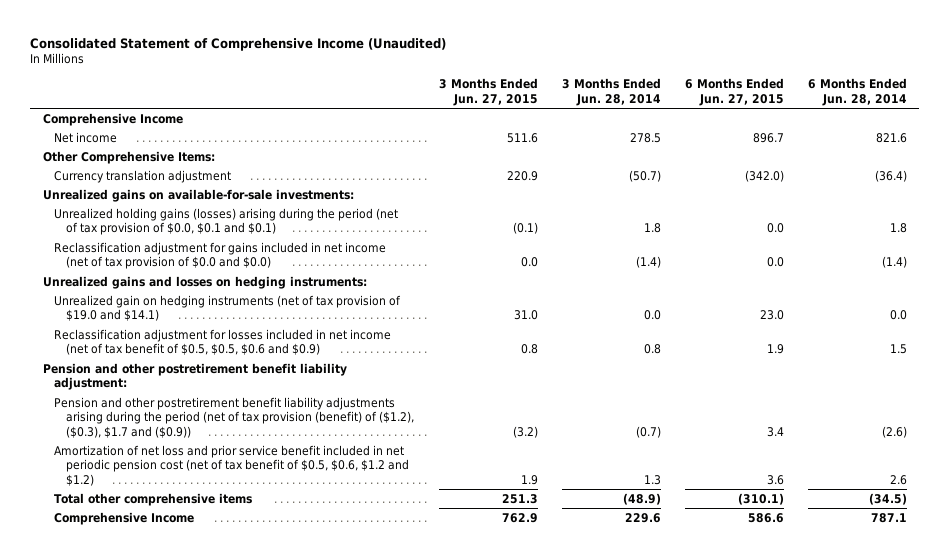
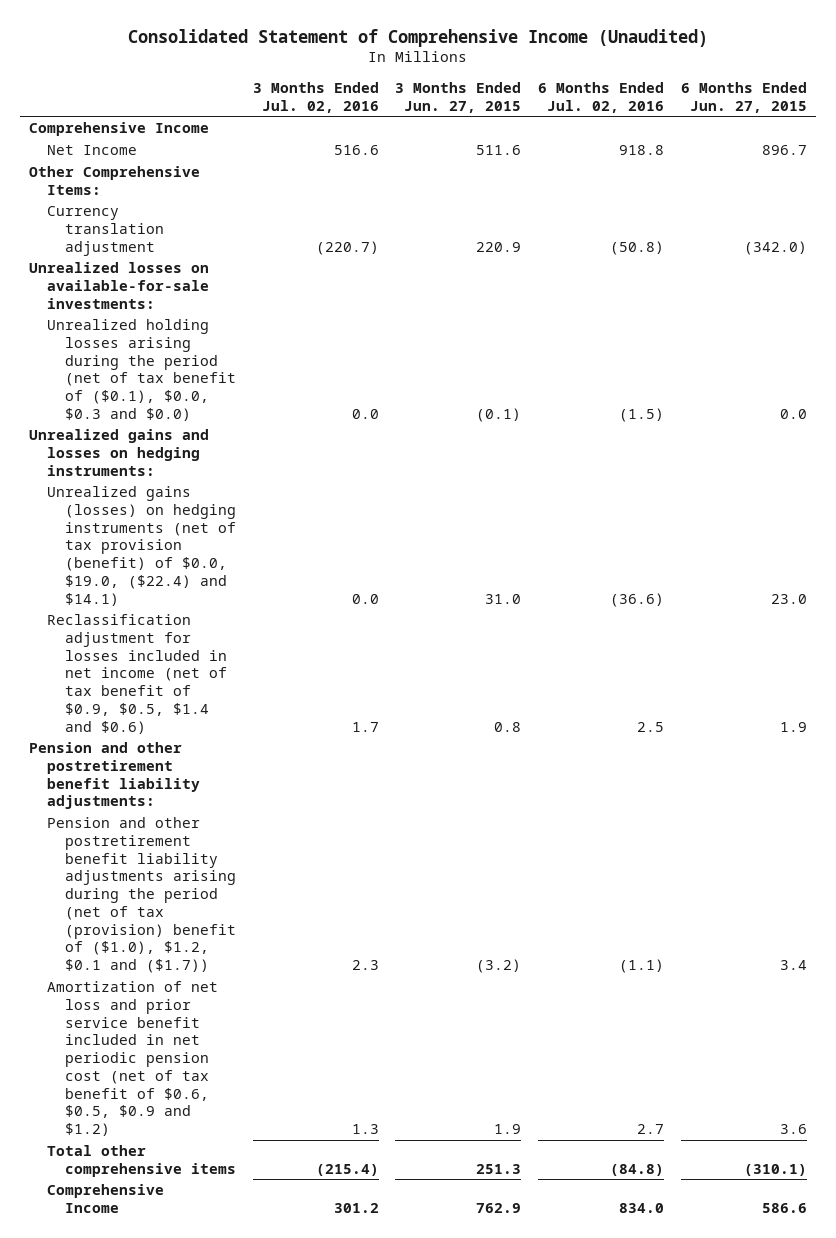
- | 3 Months Ended Jun. 27, 2015 | 3 Months Ended Jun. 28, 2014 | 6 Months Ended Jun. 27, 2015 | 6 Months Ended Jun. 28, 2014
+ | 3 Months Ended Jul. 02, 2016 | 3 Months Ended Jun. 27, 2015 | 6 Months Ended Jul. 02, 2016 | 6 Months Ended Jun. 27, 2015
- Net income | 511.6 | 278.5 | 896.7 | 821.6
+ Net Income | 516.6 | 511.6 | 918.8 | 896.7
- Unrealized gains on available-for-sale investments:
- Unrealized holding gains (losses) arising during the period (net of tax provision of $0.0, $0.1 and $0.1) | (0.1) | 1.8 | 0.0 | 1.8
- Reclassification adjustment for gains included in net income (net of tax provision of $0.0 and $0.0) | 0.0 | (1.4) | 0.0 | (1.4)
+ Unrealized losses on available-for-sale investments:
+ Unrealized holding losses arising during the period (net of tax benefit of ($0.1), $0.0, $0.3 and $0.0) | 0.0 | (0.1) | (1.5) | 0.0
- Unrealized gain on hedging instruments (net of tax provision of $19.0 and $14.1) | 31.0 | 0.0 | 23.0 | 0.0
- Reclassification adjustment for losses included in net income (net of tax benefit of $0.5, $0.5, $0.6 and $0.9) | 0.8 | 0.8 | 1.9 | 1.5
- Pension and other postretirement benefit liability adjustment:
- Pension and other postretirement benefit liability adjustments arising during the period (net of tax provision (benefit) of ($1.2), ($0.3), $1.7 and ($0.9)) | (3.2) | (0.7) | 3.4 | (2.6)
- Amortization of net loss and prior service benefit included in net periodic pension cost (net of tax benefit of $0.5, $0.6, $1.2 and $1.2) | 1.9 | 1.3 | 3.6 | 2.6
+ Unrealized gains (losses) on hedging instruments (net of tax provision (benefit) of $0.0, $19.0, ($22.4) and $14.1) | 0.0 | 31.0 | (36.6) | 23.0
+ Reclassification adjustment for losses included in net income (net of tax benefit of $0.9, $0.5, $1.4 and $0.6) | 1.7 | 0.8 | 2.5 | 1.9
+ Pension and other postretirement benefit liability adjustments:
+ Pension and other postretirement benefit liability adjustments arising during the period (net of tax (provision) benefit of ($1.0), $1.2, $0.1 and ($1.7)) | 2.3 | (3.2) | (1.1) | 3.4
+ Amortization of net loss and prior service benefit included in net periodic pension cost (net of tax benefit of $0.6, $0.5, $0.9 and $1.2) | 1.3 | 1.9 | 2.7 | 3.6

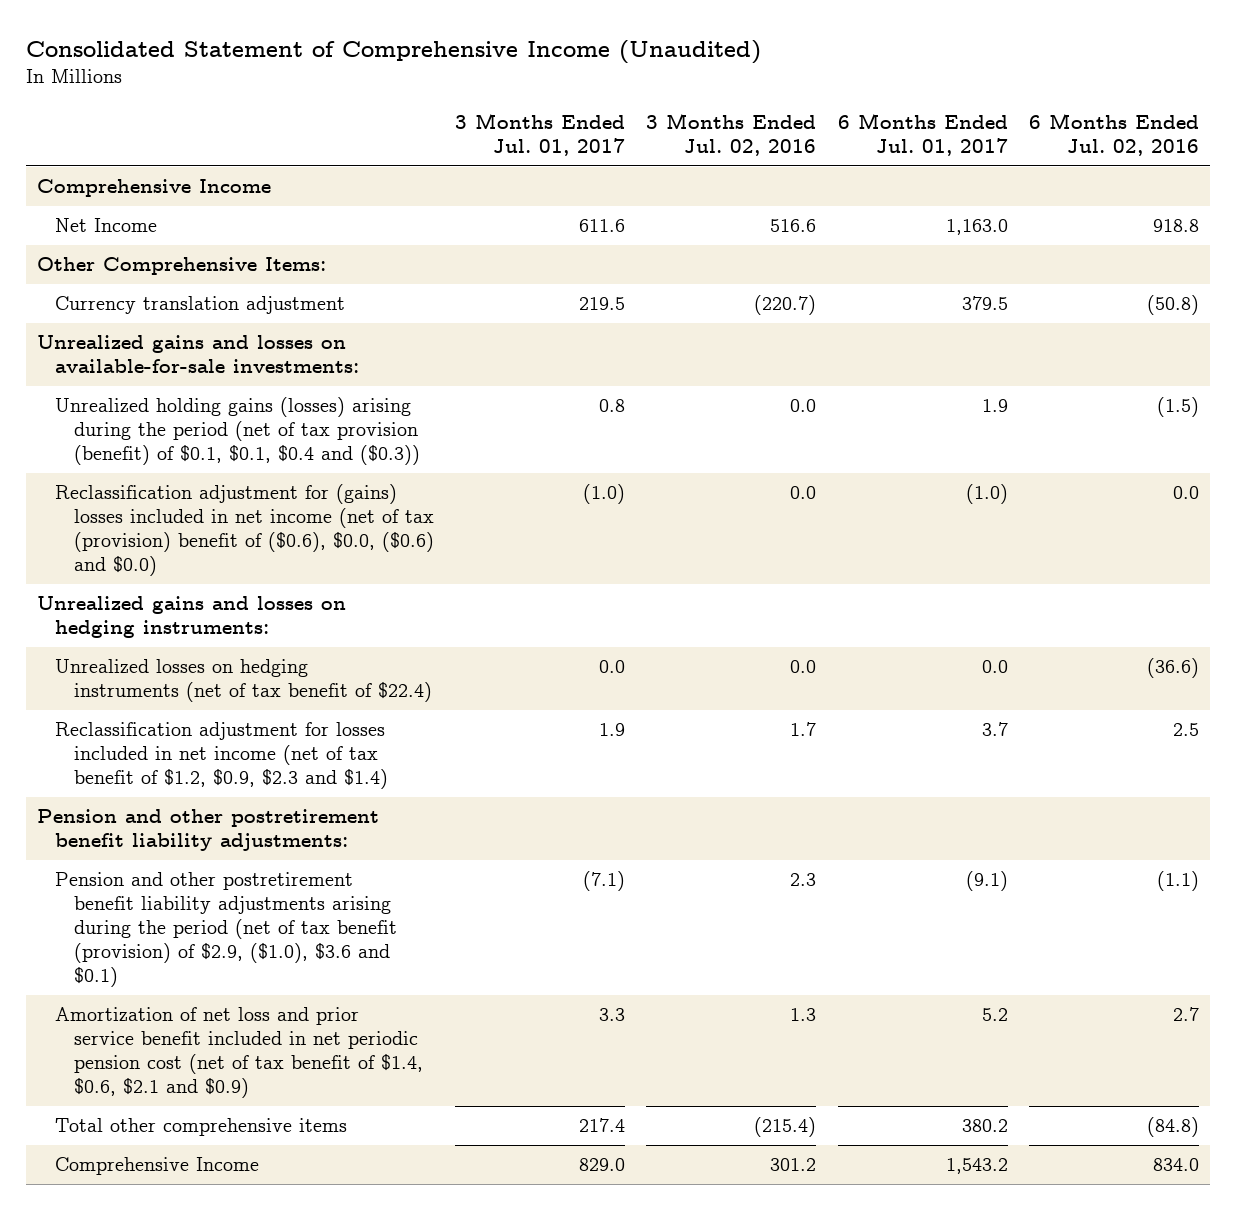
- | 3 Months Ended Jul. 02, 2016 | 3 Months Ended Jun. 27, 2015 | 6 Months Ended Jul. 02, 2016 | 6 Months Ended Jun. 27, 2015
+ | 3 Months Ended Jul. 01, 2017 | 3 Months Ended Jul. 02, 2016 | 6 Months Ended Jul. 01, 2017 | 6 Months Ended Jul. 02, 2016
- Unrealized losses on available-for-sale investments:
- Unrealized holding losses arising during the period (net of tax benefit of ($0.1), $0.0, $0.3 and $0.0) | 0.0 | (0.1) | (1.5) | 0.0
+ Unrealized gains and losses on available-for-sale investments:
+ Unrealized holding gains (losses) arising during the period (net of tax provision (benefit) of $0.1, $0.1, $0.4 and ($0.3)) | 0.8 | 0.0 | 1.9 | (1.5)
+ Reclassification adjustment for (gains) losses included in net income (net of tax (provision) benefit of ($0.6), $0.0, ($0.6) and $0.0) | (1.0) | 0.0 | (1.0) | 0.0
- Unrealized gains (losses) on hedging instruments (net of tax provision (benefit) of $0.0, $19.0, ($22.4) and $14.1) | 0.0 | 31.0 | (36.6) | 23.0
- Reclassification adjustment for losses included in net income (net of tax benefit of $0.9, $0.5, $1.4 and $0.6) | 1.7 | 0.8 | 2.5 | 1.9
+ Unrealized losses on hedging instruments (net of tax benefit of $22.4) | 0.0 | 0.0 | 0.0 | (36.6)
+ Reclassification adjustment for losses included in net income (net of tax benefit of $1.2, $0.9, $2.3 and $1.4) | 1.9 | 1.7 | 3.7 | 2.5
- Pension and other postretirement benefit liability adjustments arising during the period (net of tax (provision) benefit of ($1.0), $1.2, $0.1 and ($1.7)) | 2.3 | (3.2) | (1.1) | 3.4
- Amortization of net loss and prior service benefit included in net periodic pension cost (net of tax benefit of $0.6, $0.5, $0.9 and $1.2) | 1.3 | 1.9 | 2.7 | 3.6
+ Pension and other postretirement benefit liability adjustments arising during the period (net of tax benefit (provision) of $2.9, ($1.0), $3.6 and $0.1) | (7.1) | 2.3 | (9.1) | (1.1)
+ Amortization of net loss and prior service benefit included in net periodic pension cost (net of tax benefit of $1.4, $0.6, $2.1 and $0.9) | 3.3 | 1.3 | 5.2 | 2.7

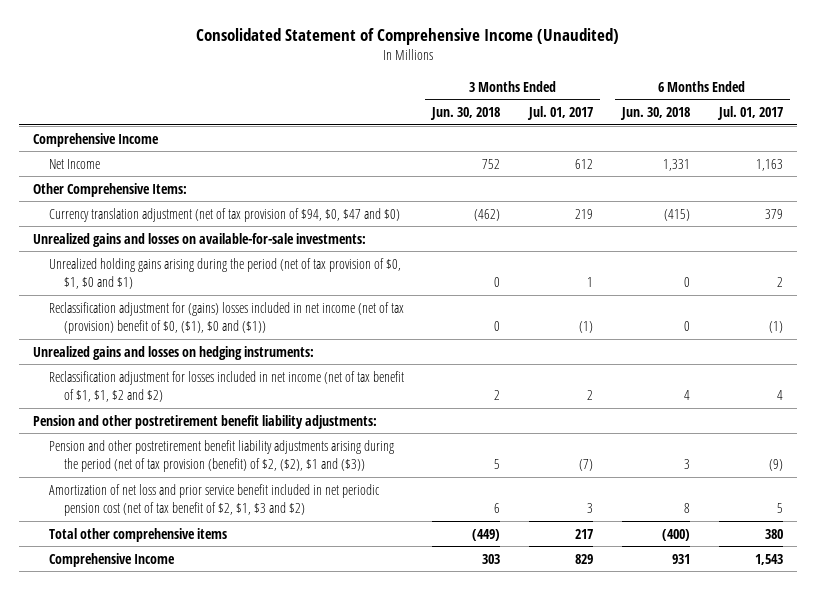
- | 3 Months Ended Jul. 01, 2017 | 3 Months Ended Jul. 02, 2016 | 6 Months Ended Jul. 01, 2017 | 6 Months Ended Jul. 02, 2016
+ | 3 Months Ended Jun. 30, 2018 | 3 Months Ended Jul. 01, 2017 | 6 Months Ended Jun. 30, 2018 | 6 Months Ended Jul. 01, 2017
- Net Income | 611.6 | 516.6 | 1,163.0 | 918.8
+ Net Income | 752 | 612 | 1,331 | 1,163
- Currency translation adjustment | 219.5 | (220.7) | 379.5 | (50.8)
+ Currency translation adjustment (net of tax provision of $94, $0, $47 and $0) | (462) | 219 | (415) | 379
- Unrealized holding gains (losses) arising during the period (net of tax provision (benefit) of $0.1, $0.1, $0.4 and ($0.3)) | 0.8 | 0.0 | 1.9 | (1.5)
- Reclassification adjustment for (gains) losses included in net income (net of tax (provision) benefit of ($0.6), $0.0, ($0.6) and $0.0) | (1.0) | 0.0 | (1.0) | 0.0
+ Unrealized holding gains arising during the period (net of tax provision of $0, $1, $0 and $1) | 0 | 1 | 0 | 2
+ Reclassification adjustment for (gains) losses included in net income (net of tax (provision) benefit of $0, ($1), $0 and ($1)) | 0 | (1) | 0 | (1)
- Unrealized losses on hedging instruments (net of tax benefit of $22.4) | 0.0 | 0.0 | 0.0 | (36.6)
- Reclassification adjustment for losses included in net income (net of tax benefit of $1.2, $0.9, $2.3 and $1.4) | 1.9 | 1.7 | 3.7 | 2.5
+ Reclassification adjustment for losses included in net income (net of tax benefit of $1, $1, $2 and $2) | 2 | 2 | 4 | 4
- Pension and other postretirement benefit liability adjustments arising during the period (net of tax benefit (provision) of $2.9, ($1.0), $3.6 and $0.1) | (7.1) | 2.3 | (9.1) | (1.1)
- Amortization of net loss and prior service benefit included in net periodic pension cost (net of tax benefit of $1.4, $0.6, $2.1 and $0.9) | 3.3 | 1.3 | 5.2 | 2.7
- Total other comprehensive items | 217.4 | (215.4) | 380.2 | (84.8)
- Comprehensive Income | 829.0 | 301.2 | 1,543.2 | 834.0
+ Pension and other postretirement benefit liability adjustments arising during the period (net of tax provision (benefit) of $2, ($2), $1 and ($3)) | 5 | (7) | 3 | (9)
+ Amortization of net loss and prior service benefit included in net periodic pension cost (net of tax benefit of $2, $1, $3 and $2) | 6 | 3 | 8 | 5
+ Total other comprehensive items | (449) | 217 | (400) | 380
+ Comprehensive Income | 303 | 829 | 931 | 1,543

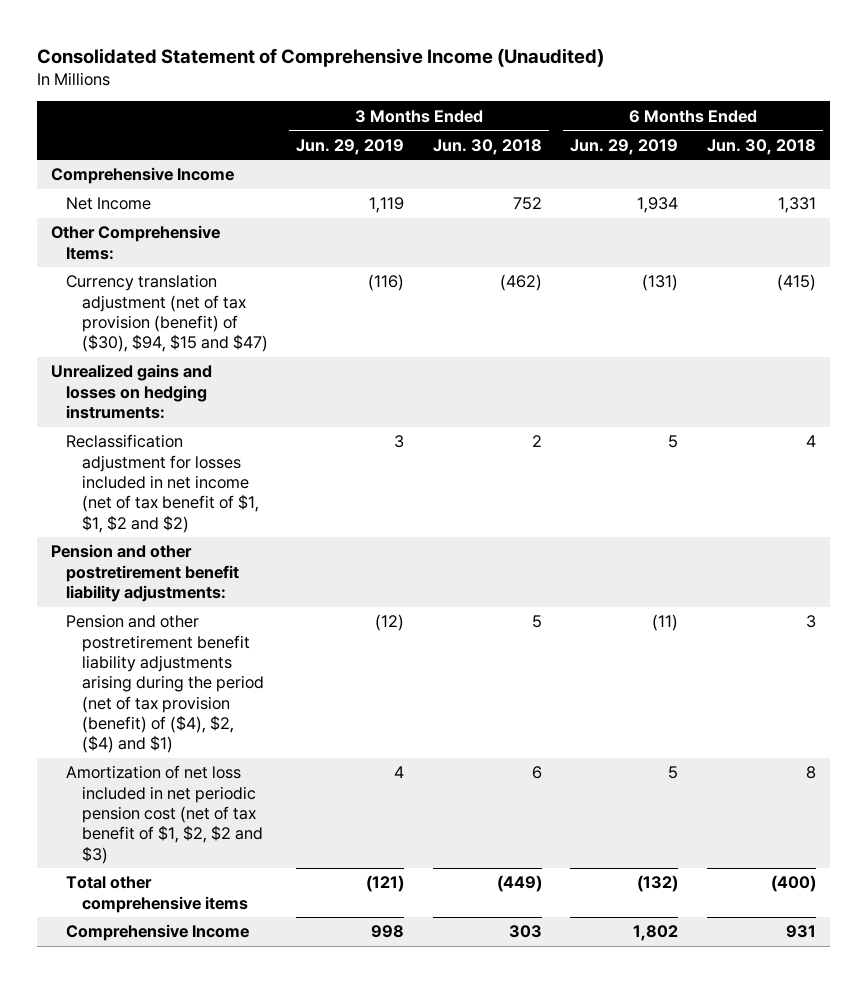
- | 3 Months Ended Jun. 30, 2018 | 3 Months Ended Jul. 01, 2017 | 6 Months Ended Jun. 30, 2018 | 6 Months Ended Jul. 01, 2017
+ | 3 Months Ended Jun. 29, 2019 | 3 Months Ended Jun. 30, 2018 | 6 Months Ended Jun. 29, 2019 | 6 Months Ended Jun. 30, 2018
- Currency translation adjustment (net of tax provision of $94, $0, $47 and $0) | (462) | 219 | (415) | 379
- Unrealized gains and losses on available-for-sale investments:
- Unrealized holding gains arising during the period (net of tax provision of $0, $1, $0 and $1) | 0 | 1 | 0 | 2
- Reclassification adjustment for (gains) losses included in net income (net of tax (provision) benefit of $0, ($1), $0 and ($1)) | 0 | (1) | 0 | (1)
+ Currency translation adjustment (net of tax provision (benefit) of ($30), $94, $15 and $47) | (116) | (462) | (131) | (415)
- Pension and other postretirement benefit liability adjustments arising during the period (net of tax provision (benefit) of $2, ($2), $1 and ($3)) | 5 | (7) | 3 | (9)
- Amortization of net loss and prior service benefit included in net periodic pension cost (net of tax benefit of $2, $1, $3 and $2) | 6 | 3 | 8 | 5
+ Pension and other postretirement benefit liability adjustments arising during the period (net of tax provision (benefit) of ($4), $2, ($4) and $1) | (12) | 5 | (11) | 3
+ Amortization of net loss included in net periodic pension cost (net of tax benefit of $1, $2, $2 and $3) | 4 | 6 | 5 | 8

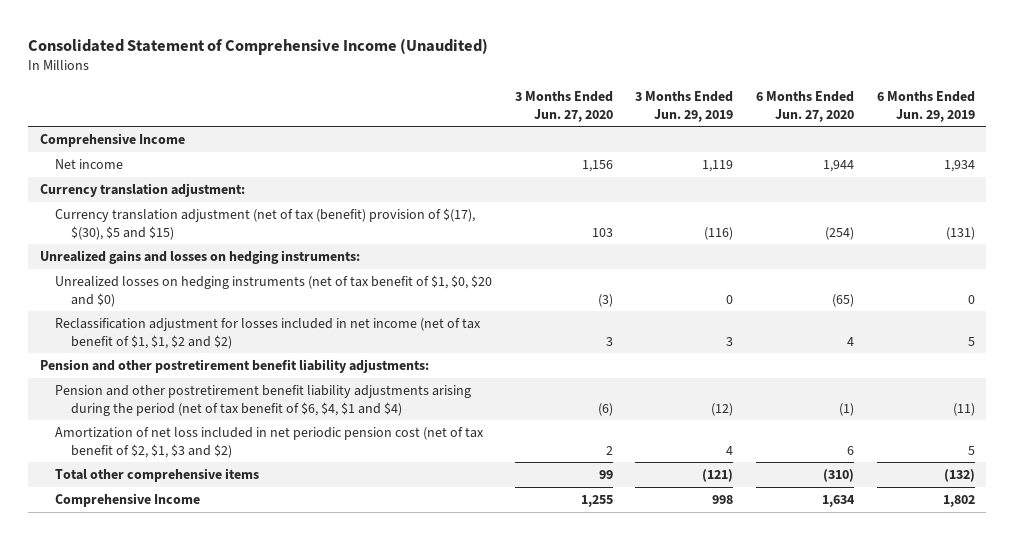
- | 3 Months Ended Jun. 29, 2019 | 3 Months Ended Jun. 30, 2018 | 6 Months Ended Jun. 29, 2019 | 6 Months Ended Jun. 30, 2018
+ | 3 Months Ended Jun. 27, 2020 | 3 Months Ended Jun. 29, 2019 | 6 Months Ended Jun. 27, 2020 | 6 Months Ended Jun. 29, 2019
- Net Income | 1,119 | 752 | 1,934 | 1,331
- Other Comprehensive Items:
- Currency translation adjustment (net of tax provision (benefit) of ($30), $94, $15 and $47) | (116) | (462) | (131) | (415)
+ Net income | 1,156 | 1,119 | 1,944 | 1,934
+ Currency translation adjustment:
+ Currency translation adjustment (net of tax (benefit) provision of $(17), $(30), $5 and $15) | 103 | (116) | (254) | (131)
+ Unrealized losses on hedging instruments (net of tax benefit of $1, $0, $20 and $0) | (3) | 0 | (65) | 0
- Pension and other postretirement benefit liability adjustments arising during the period (net of tax provision (benefit) of ($4), $2, ($4) and $1) | (12) | 5 | (11) | 3
- Amortization of net loss included in net periodic pension cost (net of tax benefit of $1, $2, $2 and $3) | 4 | 6 | 5 | 8
+ Pension and other postretirement benefit liability adjustments arising during the period (net of tax benefit of $6, $4, $1 and $4) | (6) | (12) | (1) | (11)
+ Amortization of net loss included in net periodic pension cost (net of tax benefit of $2, $1, $3 and $2) | 2 | 4 | 6 | 5

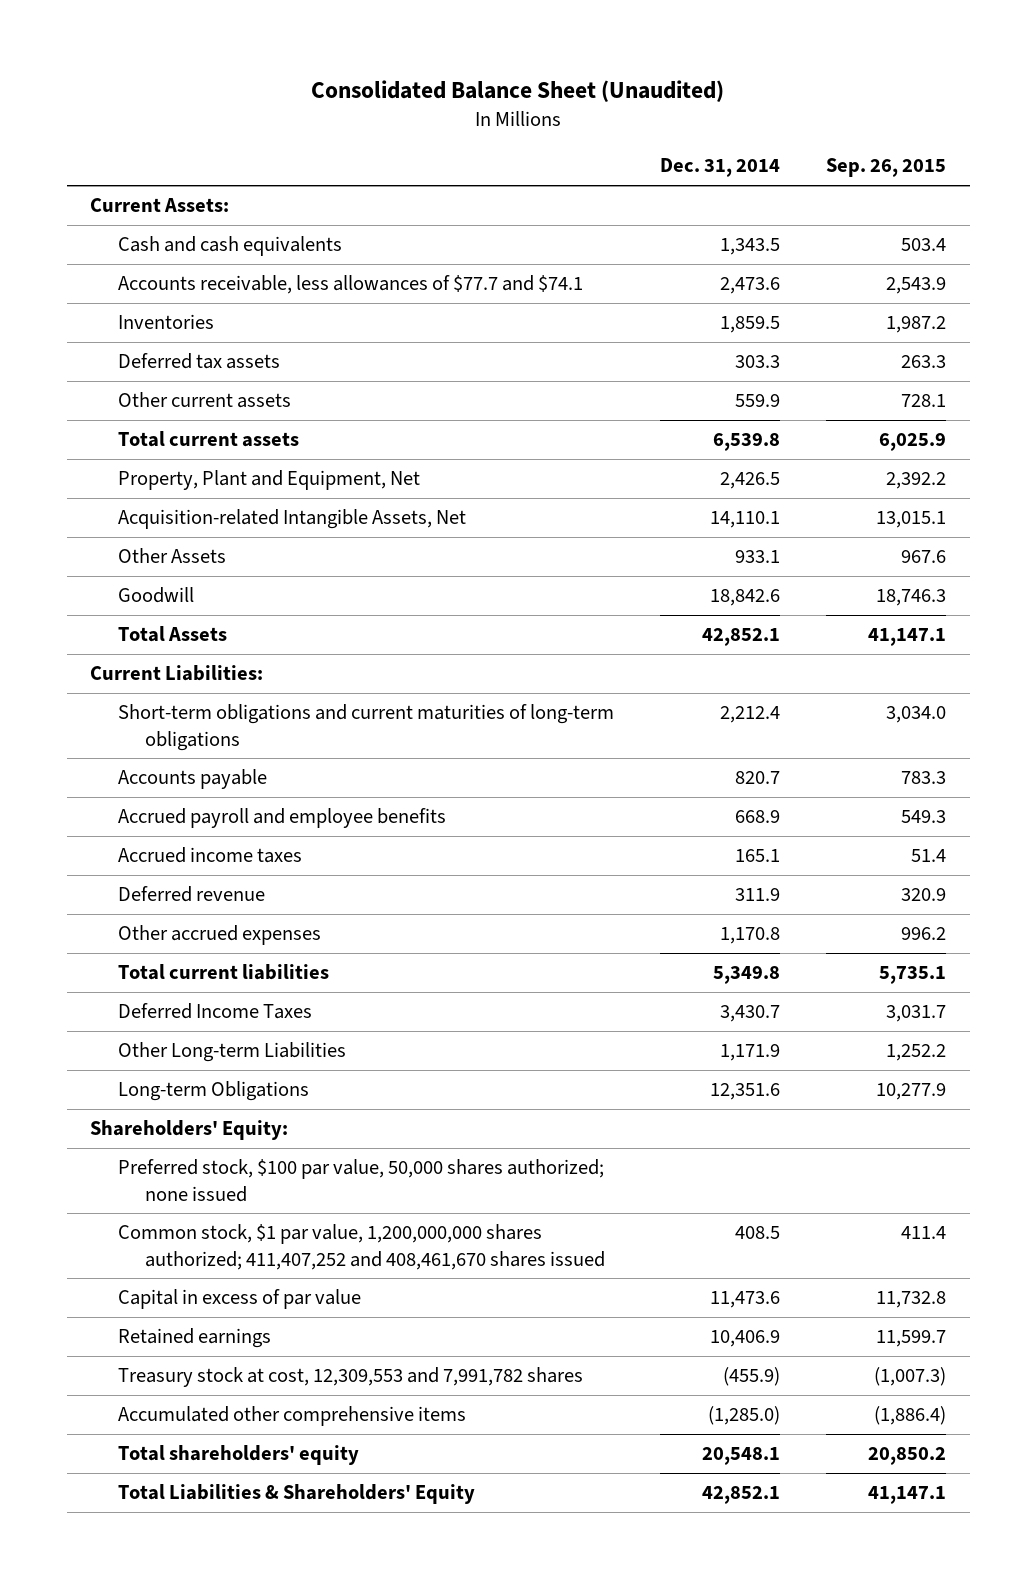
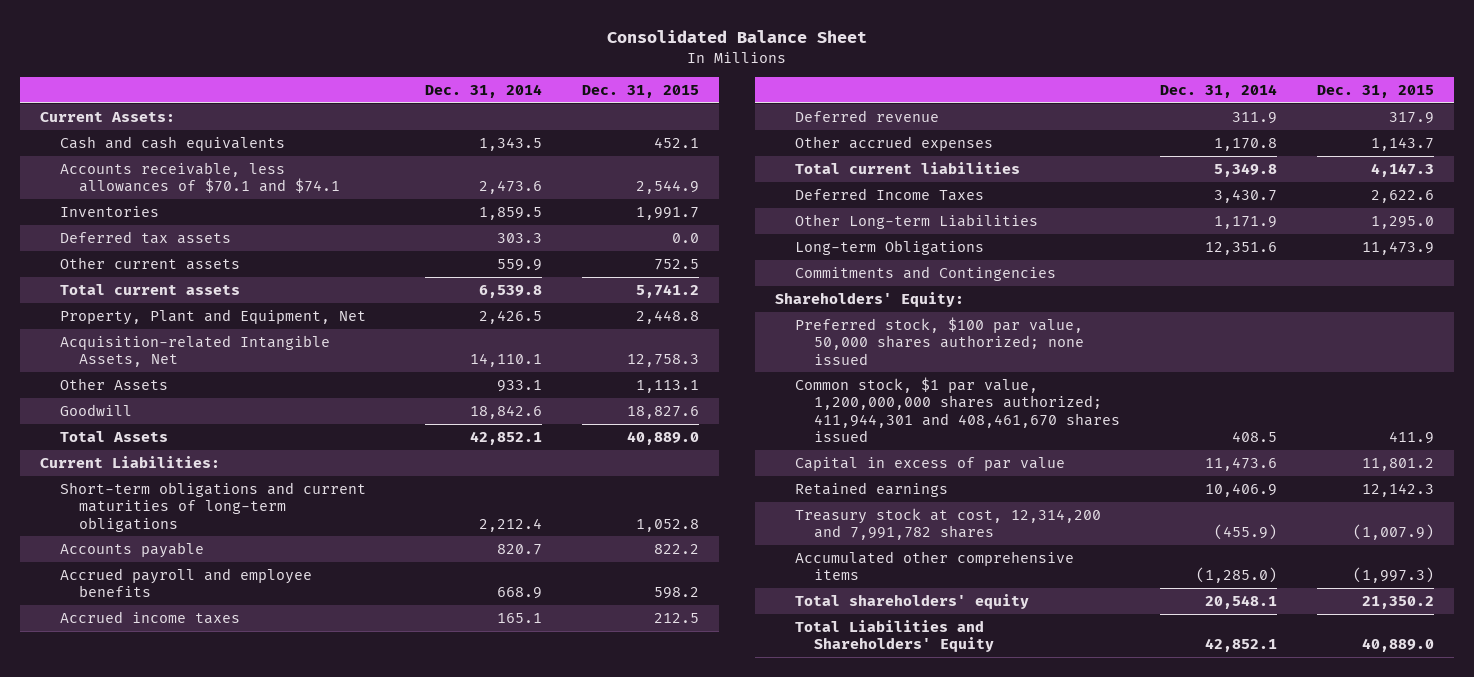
- Consolidated Balance Sheet (Unaudited)
+ Consolidated Balance Sheet
- | Dec. 31, 2014 | Sep. 26, 2015
+ | Dec. 31, 2014 | Dec. 31, 2015
- Accounts receivable, less allowances of $77.7 and $74.1 | 2,473.6 | 2,543.9
+ Accounts receivable, less allowances of $70.1 and $74.1 | 2,473.6 | 2,544.9
+ Commitments and Contingencies
- Common stock, $1 par value, 1,200,000,000 shares authorized; 411,407,252 and 408,461,670 shares issued | 408.5 | 411.4
+ Common stock, $1 par value, 1,200,000,000 shares authorized; 411,944,301 and 408,461,670 shares issued | 408.5 | 411.9
- Treasury stock at cost, 12,309,553 and 7,991,782 shares | (455.9) | (1,007.3)
+ Treasury stock at cost, 12,314,200 and 7,991,782 shares | (455.9) | (1,007.9)
- Total Liabilities & Shareholders' Equity | 42,852.1 | 41,147.1
+ Total Liabilities and Shareholders' Equity | 42,852.1 | 40,889.0

